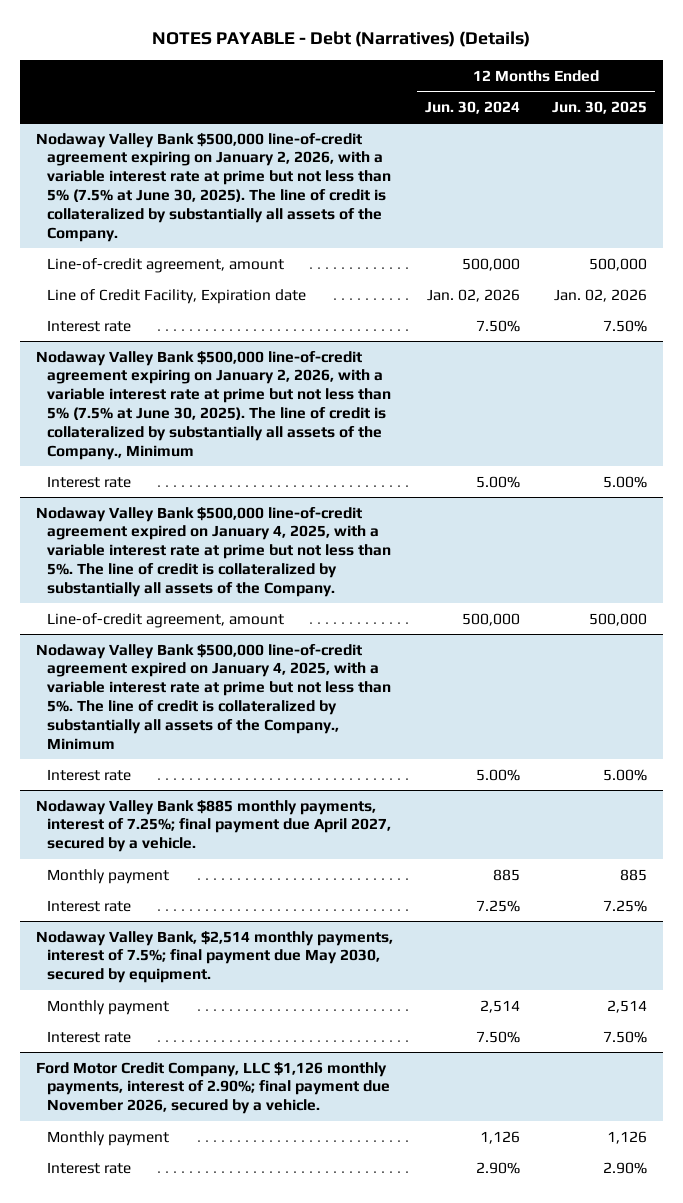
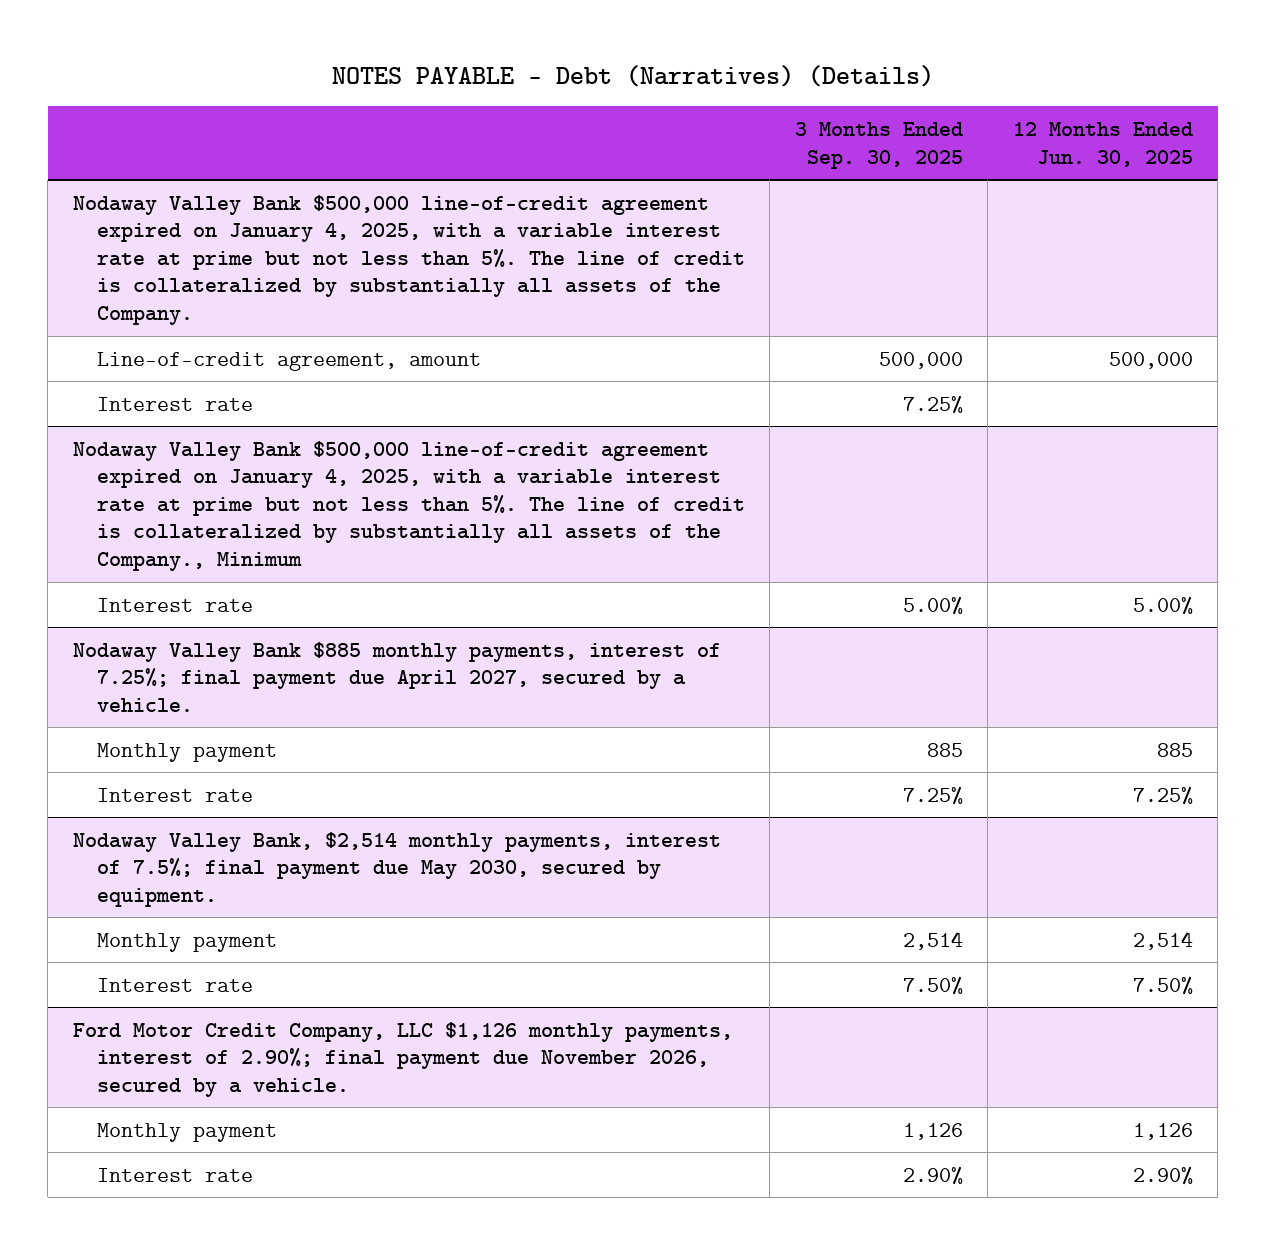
- | 12 Months Ended Jun. 30, 2024 | 12 Months Ended Jun. 30, 2025
+ | 3 Months Ended Sep. 30, 2025 | 12 Months Ended Jun. 30, 2025
- Nodaway Valley Bank $500,000 line-of-credit agreement expiring on January 2, 2026, with a variable interest rate at prime but not less than 5% (7.5% at June 30, 2025). The line of credit is collateralized by substantially all assets of the Company.
- Line-of-credit agreement, amount | 500,000 | 500,000
- Line of Credit Facility, Expiration date | Jan. 02, 2026 | Jan. 02, 2026
- Interest rate | 7.50% | 7.50%
- Nodaway Valley Bank $500,000 line-of-credit agreement expiring on January 2, 2026, with a variable interest rate at prime but not less than 5% (7.5% at June 30, 2025). The line of credit is collateralized by substantially all assets of the Company., Minimum
- Interest rate | 5.00% | 5.00%
@ Nodaway Valley Bank $500,000 line-of-credit agreement expired on January 4, 2025, with a variable interest rate at prime but not less than 5%. The line of credit is collateralized by substantially all assets of the Company.
+ Interest rate | 7.25% |

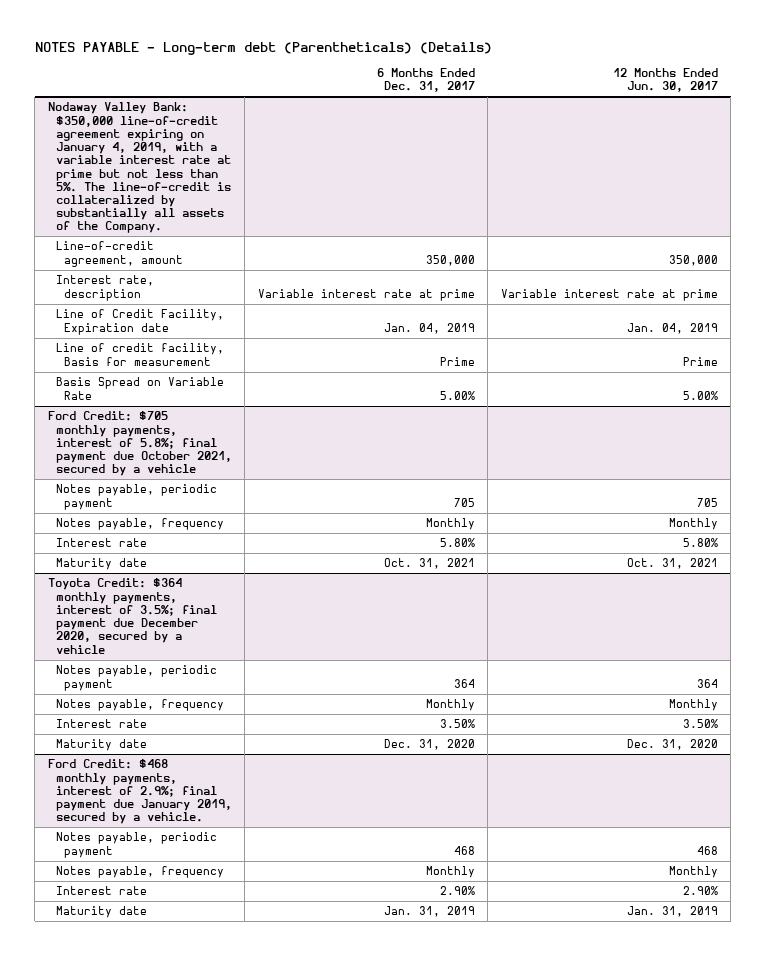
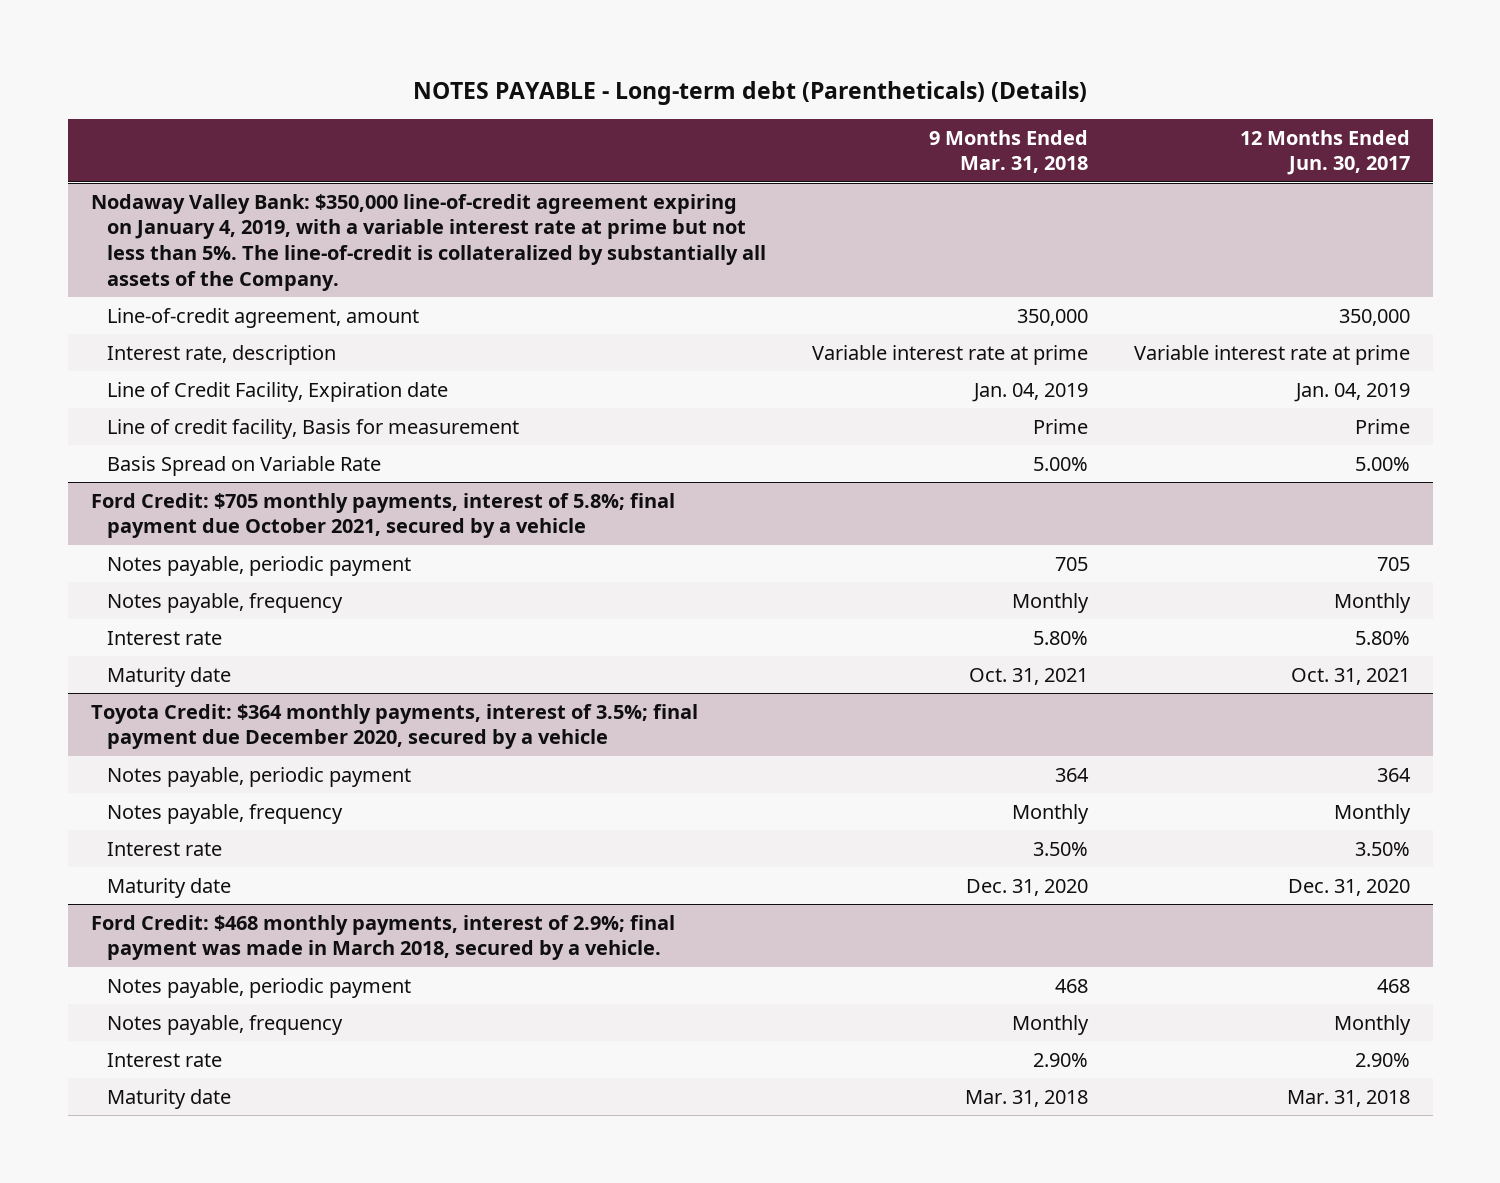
- | 6 Months Ended Dec. 31, 2017 | 12 Months Ended Jun. 30, 2017
+ | 9 Months Ended Mar. 31, 2018 | 12 Months Ended Jun. 30, 2017
- Ford Credit: $468 monthly payments, interest of 2.9%; final payment due January 2019, secured by a vehicle.
+ Ford Credit: $468 monthly payments, interest of 2.9%; final payment was made in March 2018, secured by a vehicle.
- Maturity date | Jan. 31, 2019 | Jan. 31, 2019
+ Maturity date | Mar. 31, 2018 | Mar. 31, 2018

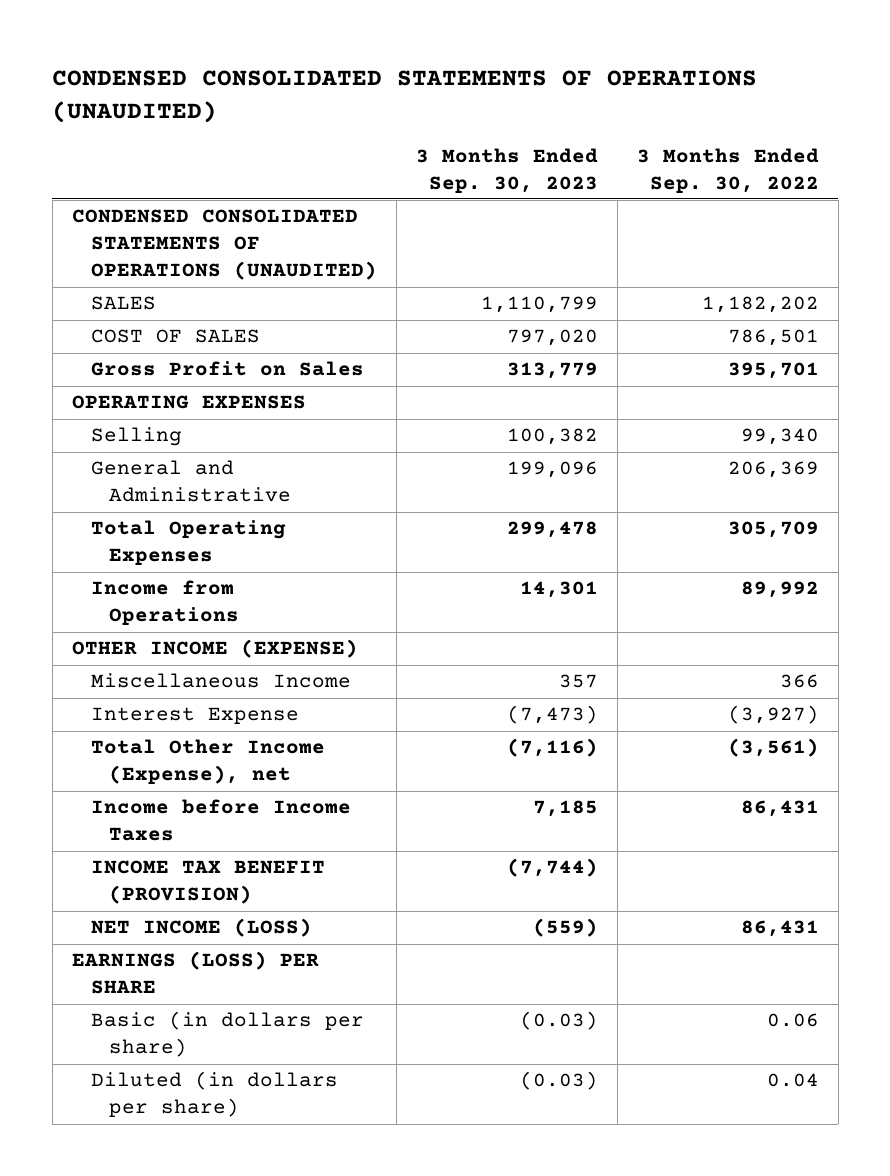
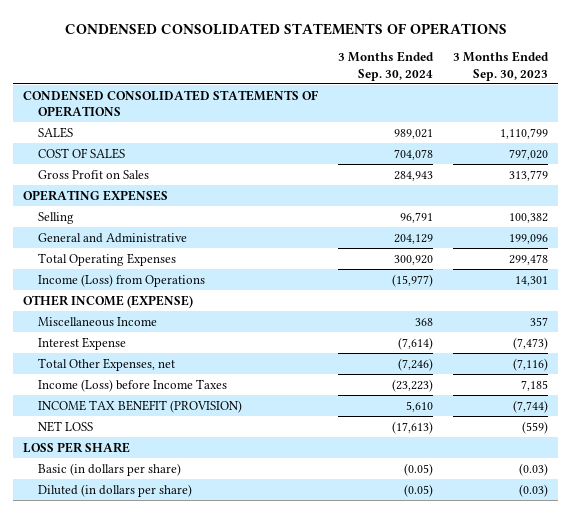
- CONDENSED CONSOLIDATED STATEMENTS OF OPERATIONS (UNAUDITED)
+ CONDENSED CONSOLIDATED STATEMENTS OF OPERATIONS
- | 3 Months Ended Sep. 30, 2023 | 3 Months Ended Sep. 30, 2022
+ | 3 Months Ended Sep. 30, 2024 | 3 Months Ended Sep. 30, 2023
- CONDENSED CONSOLIDATED STATEMENTS OF OPERATIONS (UNAUDITED)
+ CONDENSED CONSOLIDATED STATEMENTS OF OPERATIONS
- Income from Operations | 14,301 | 89,992
+ Income (Loss) from Operations | (15,977) | 14,301
- Total Other Income (Expense), net | (7,116) | (3,561)
- Income before Income Taxes | 7,185 | 86,431
+ Total Other Expenses, net | (7,246) | (7,116)
+ Income (Loss) before Income Taxes | (23,223) | 7,185
- NET INCOME (LOSS) | (559) | 86,431
- EARNINGS (LOSS) PER SHARE
+ NET LOSS | (17,613) | (559)
+ LOSS PER SHARE

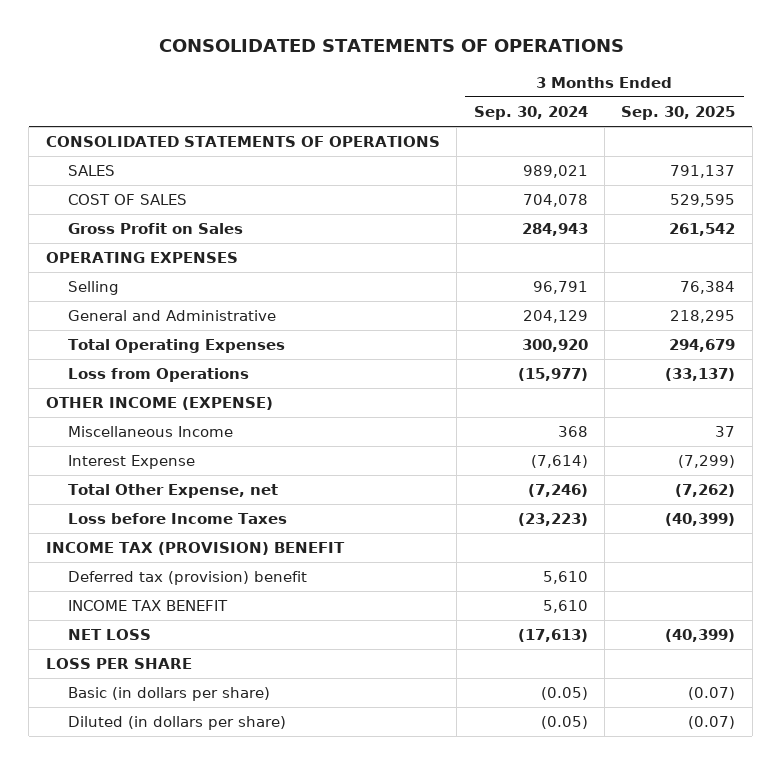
- CONDENSED CONSOLIDATED STATEMENTS OF OPERATIONS
+ CONSOLIDATED STATEMENTS OF OPERATIONS
- | 3 Months Ended Sep. 30, 2024 | 3 Months Ended Sep. 30, 2023
+ | 3 Months Ended Sep. 30, 2024 | 3 Months Ended Sep. 30, 2025
- CONDENSED CONSOLIDATED STATEMENTS OF OPERATIONS
+ CONSOLIDATED STATEMENTS OF OPERATIONS
- Income (Loss) from Operations | (15,977) | 14,301
+ Loss from Operations | (15,977) | (33,137)
- Total Other Expenses, net | (7,246) | (7,116)
- Income (Loss) before Income Taxes | (23,223) | 7,185
- INCOME TAX BENEFIT (PROVISION) | 5,610 | (7,744)
+ Total Other Expense, net | (7,246) | (7,262)
+ Loss before Income Taxes | (23,223) | (40,399)
+ INCOME TAX (PROVISION) BENEFIT
+ Deferred tax (provision) benefit | 5,610 |
+ INCOME TAX BENEFIT | 5,610 |

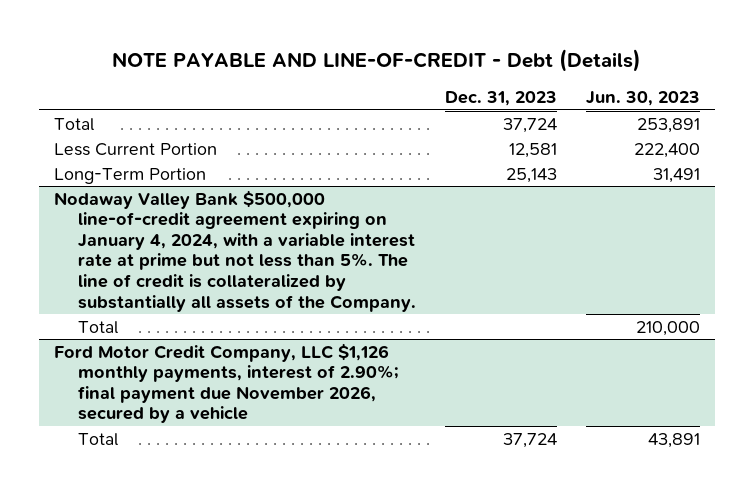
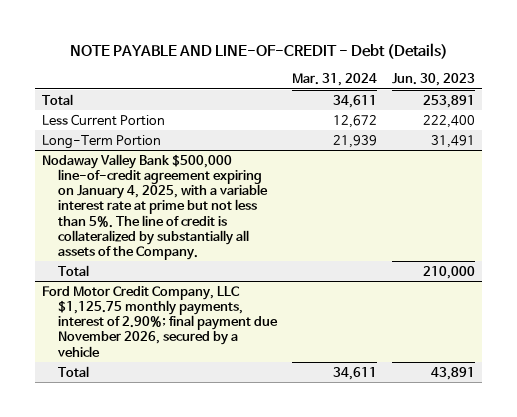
- | Dec. 31, 2023 | Jun. 30, 2023
+ | Mar. 31, 2024 | Jun. 30, 2023
- Nodaway Valley Bank $500,000 line-of-credit agreement expiring on January 4, 2024, with a variable interest rate at prime but not less than 5%. The line of credit is collateralized by substantially all assets of the Company.
+ Nodaway Valley Bank $500,000 line-of-credit agreement expiring on January 4, 2025, with a variable interest rate at prime but not less than 5%. The line of credit is collateralized by substantially all assets of the Company.
- Ford Motor Credit Company, LLC $1,126 monthly payments, interest of 2.90%; final payment due November 2026, secured by a vehicle
+ Ford Motor Credit Company, LLC $1,125.75 monthly payments, interest of 2.90%; final payment due November 2026, secured by a vehicle

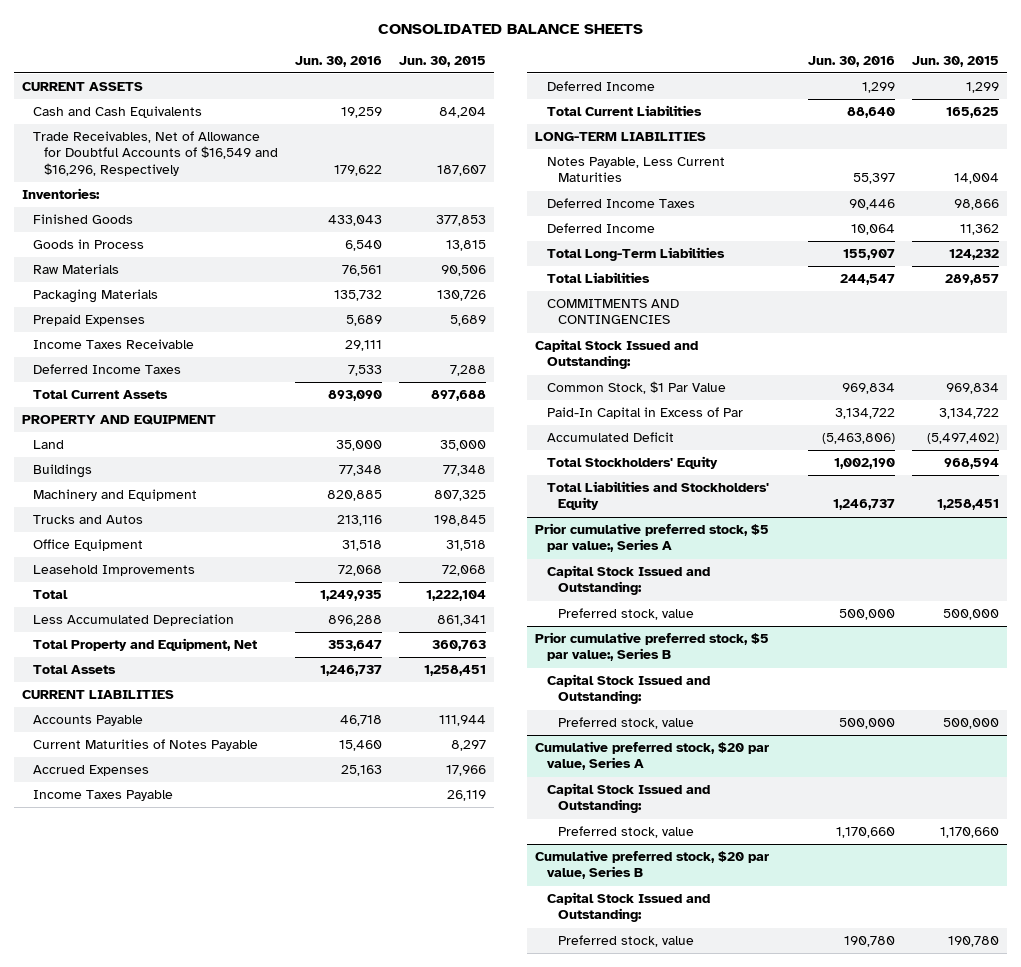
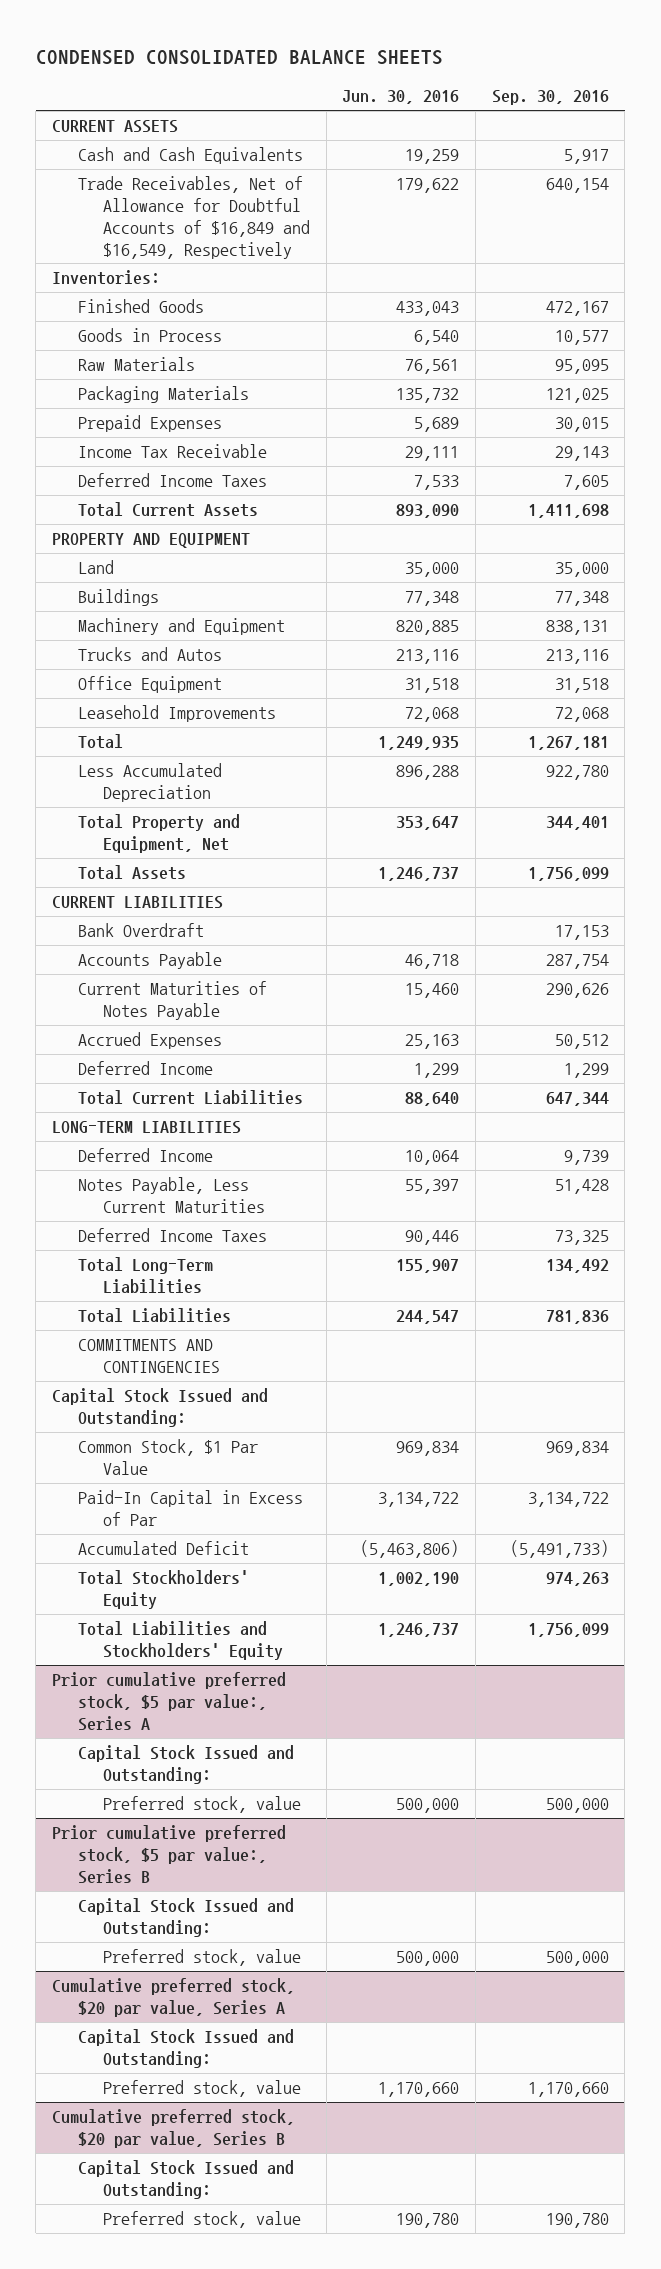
- CONSOLIDATED BALANCE SHEETS
+ CONDENSED CONSOLIDATED BALANCE SHEETS
- | Jun. 30, 2016 | Jun. 30, 2015
+ | Jun. 30, 2016 | Sep. 30, 2016
- Trade Receivables, Net of Allowance for Doubtful Accounts of $16,549 and $16,296, Respectively | 179,622 | 187,607
+ Trade Receivables, Net of Allowance for Doubtful Accounts of $16,849 and $16,549, Respectively | 179,622 | 640,154
- Income Taxes Receivable | 29,111 |
+ Income Tax Receivable | 29,111 | 29,143
+ Bank Overdraft | | 17,153
- Income Taxes Payable | | 26,119
moved up: Deferred Income | 10,064 | 9,739

